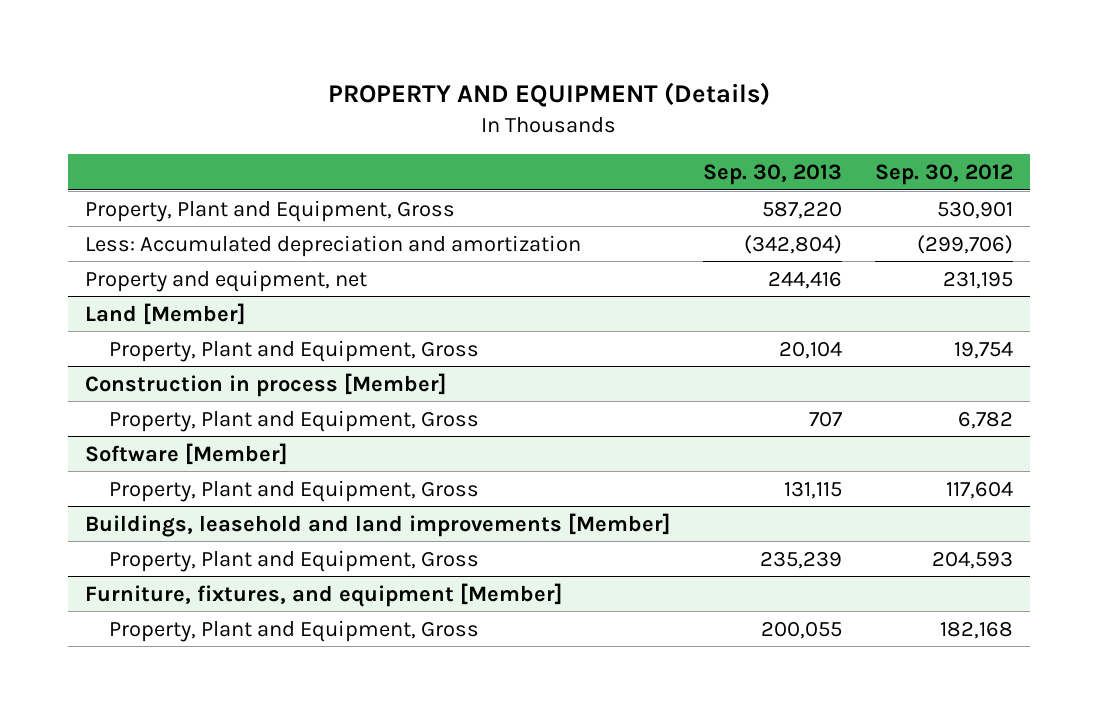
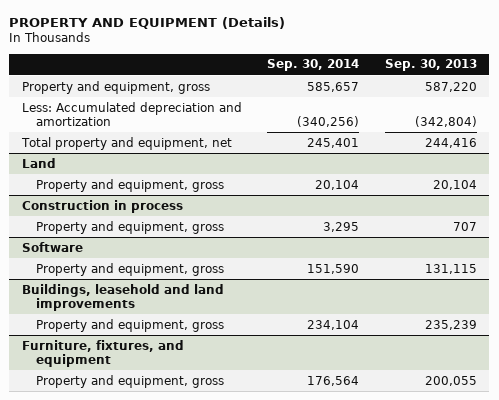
- | Sep. 30, 2013 | Sep. 30, 2012
+ | Sep. 30, 2014 | Sep. 30, 2013
- Property, Plant and Equipment, Gross | 587,220 | 530,901
+ Property and equipment, gross | 585,657 | 587,220
- Property and equipment, net | 244,416 | 231,195
- Land [Member]
- Property, Plant and Equipment, Gross | 20,104 | 19,754
- Construction in process [Member]
- Property, Plant and Equipment, Gross | 707 | 6,782
- Software [Member]
- Property, Plant and Equipment, Gross | 131,115 | 117,604
- Buildings, leasehold and land improvements [Member]
- Property, Plant and Equipment, Gross | 235,239 | 204,593
- Furniture, fixtures, and equipment [Member]
- Property, Plant and Equipment, Gross | 200,055 | 182,168
+ Total property and equipment, net | 245,401 | 244,416
+ Land
+ Property and equipment, gross | 20,104 | 20,104
+ Construction in process
+ Property and equipment, gross | 3,295 | 707
+ Software
+ Property and equipment, gross | 151,590 | 131,115
+ Buildings, leasehold and land improvements
+ Property and equipment, gross | 234,104 | 235,239
+ Furniture, fixtures, and equipment
+ Property and equipment, gross | 176,564 | 200,055

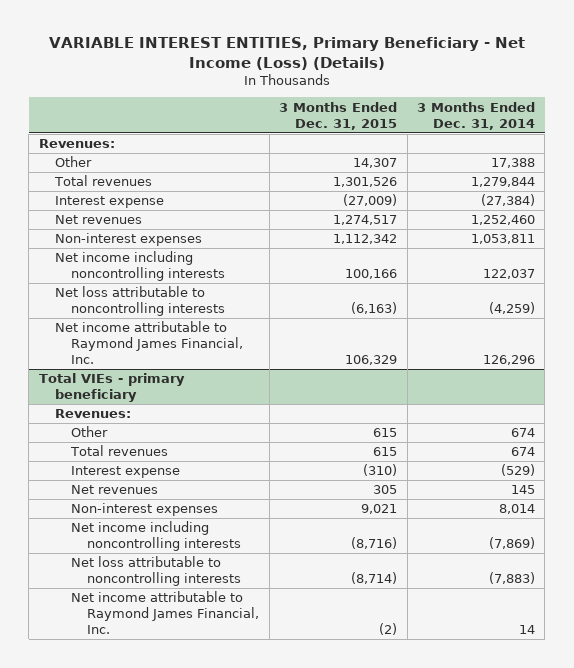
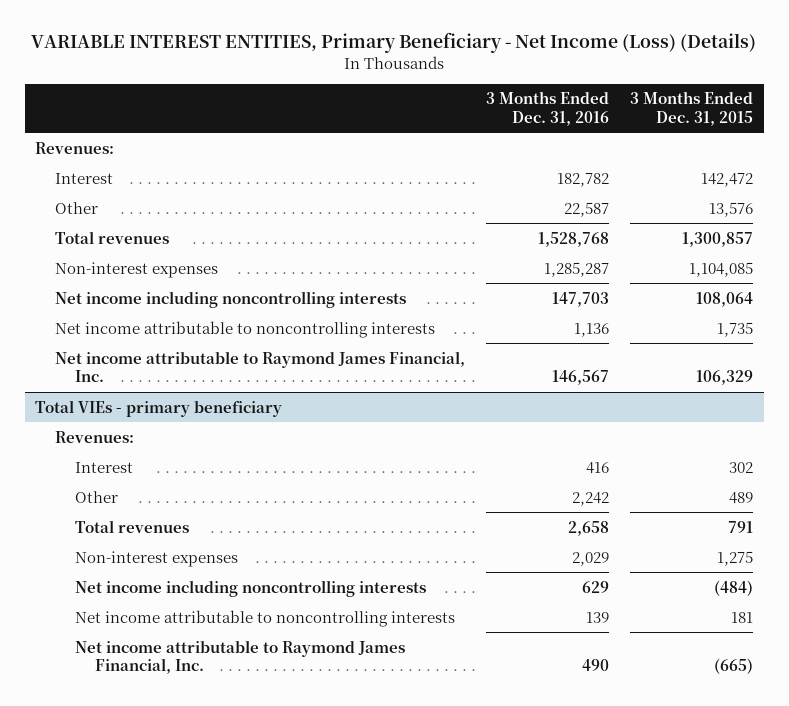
- | 3 Months Ended Dec. 31, 2015 | 3 Months Ended Dec. 31, 2014
+ | 3 Months Ended Dec. 31, 2016 | 3 Months Ended Dec. 31, 2015
- Other | 14,307 | 17,388
- Total revenues | 1,301,526 | 1,279,844
- Interest expense | (27,009) | (27,384)
- Net revenues | 1,274,517 | 1,252,460
- Non-interest expenses | 1,112,342 | 1,053,811
- Net income including noncontrolling interests | 100,166 | 122,037
- Net loss attributable to noncontrolling interests | (6,163) | (4,259)
+ Interest | 182,782 | 142,472
+ Other | 22,587 | 13,576
+ Total revenues | 1,528,768 | 1,300,857
+ Non-interest expenses | 1,285,287 | 1,104,085
+ Net income including noncontrolling interests | 147,703 | 108,064
+ Net income attributable to noncontrolling interests | 1,136 | 1,735
@ Total VIEs - primary beneficiary
- Other | 615 | 674
- Total revenues | 615 | 674
- Interest expense | (310) | (529)
- Net revenues | 305 | 145
- Non-interest expenses | 9,021 | 8,014
- Net income including noncontrolling interests | (8,716) | (7,869)
- Net loss attributable to noncontrolling interests | (8,714) | (7,883)
- Net income attributable to Raymond James Financial, Inc. | (2) | 14
+ Interest | 416 | 302
+ Other | 2,242 | 489
+ Total revenues | 2,658 | 791
+ Non-interest expenses | 2,029 | 1,275
+ Net income including noncontrolling interests | 629 | (484)
+ Net income attributable to noncontrolling interests | 139 | 181
+ Net income attributable to Raymond James Financial, Inc. | 490 | (665)

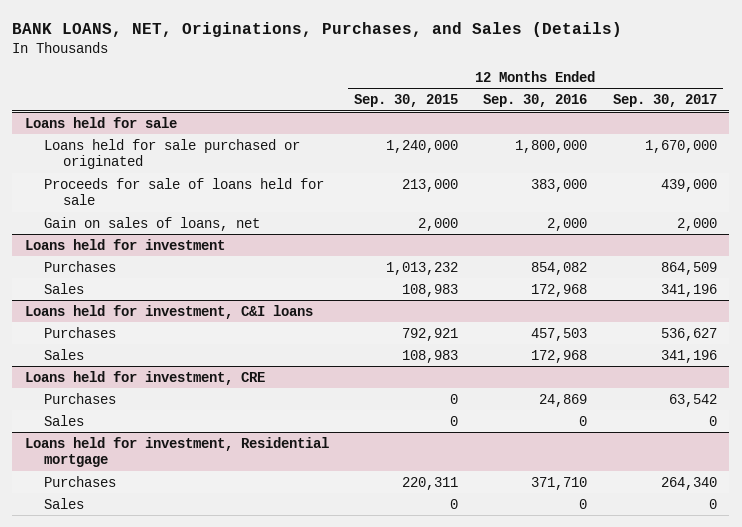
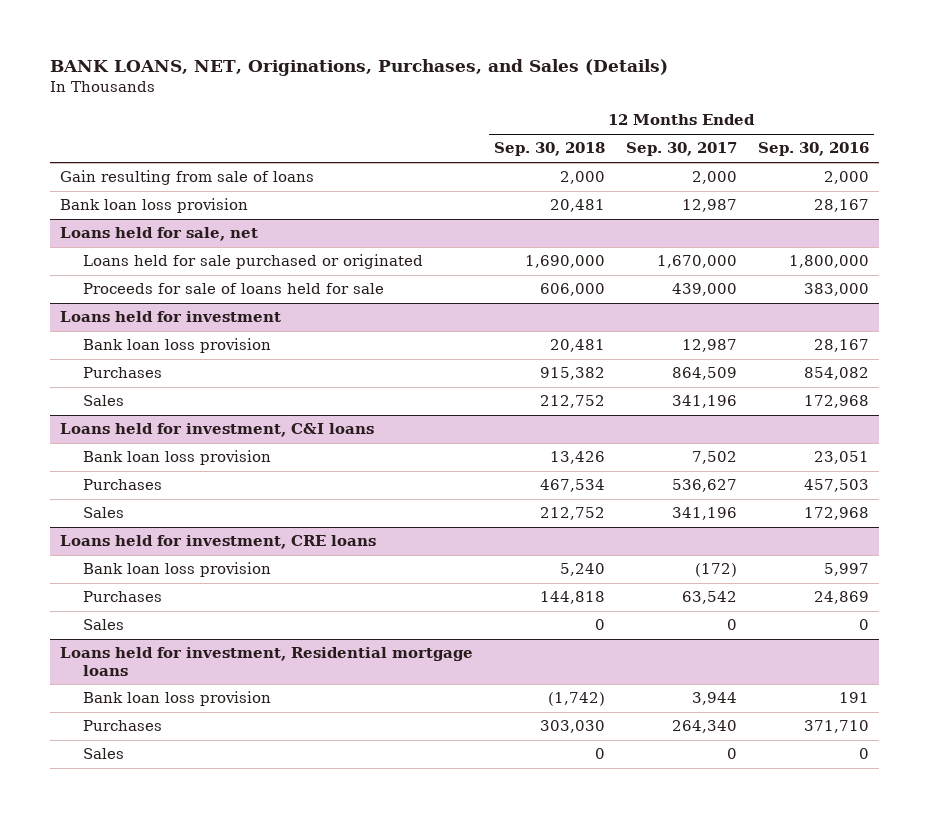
- | 12 Months Ended Sep. 30, 2015 | 12 Months Ended Sep. 30, 2016 | 12 Months Ended Sep. 30, 2017
+ | 12 Months Ended Sep. 30, 2018 | 12 Months Ended Sep. 30, 2017 | 12 Months Ended Sep. 30, 2016
- Loans held for sale
+ Gain resulting from sale of loans | 2,000 | 2,000 | 2,000
+ Bank loan loss provision | 20,481 | 12,987 | 28,167
+ Loans held for sale, net
- Gain on sales of loans, net | 2,000 | 2,000 | 2,000
@ Loans held for investment
+ Bank loan loss provision | 20,481 | 12,987 | 28,167
@ Loans held for investment, C&I loans
+ Bank loan loss provision | 13,426 | 7,502 | 23,051
- Loans held for investment, CRE
+ Loans held for investment, CRE loans
+ Bank loan loss provision | 5,240 | (172) | 5,997
- Loans held for investment, Residential mortgage
+ Loans held for investment, Residential mortgage loans
+ Bank loan loss provision | (1,742) | 3,944 | 191

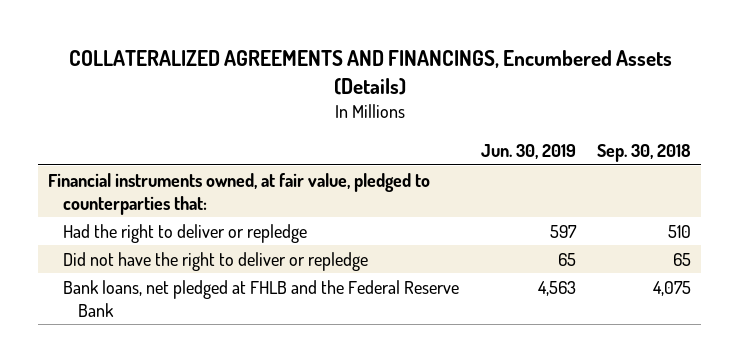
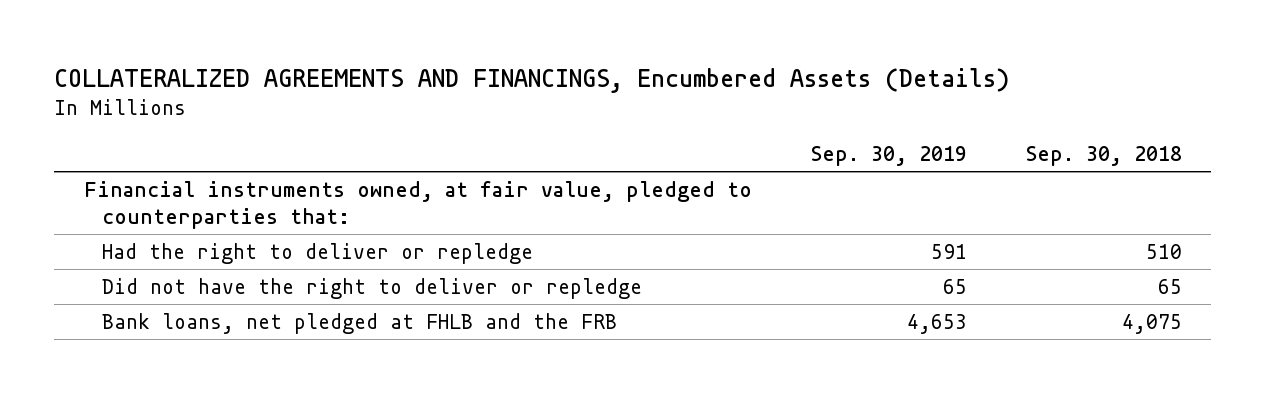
- | Jun. 30, 2019 | Sep. 30, 2018
+ | Sep. 30, 2019 | Sep. 30, 2018
- Bank loans, net pledged at FHLB and the Federal Reserve Bank | 4,563 | 4,075
+ Bank loans, net pledged at FHLB and the FRB | 4,653 | 4,075

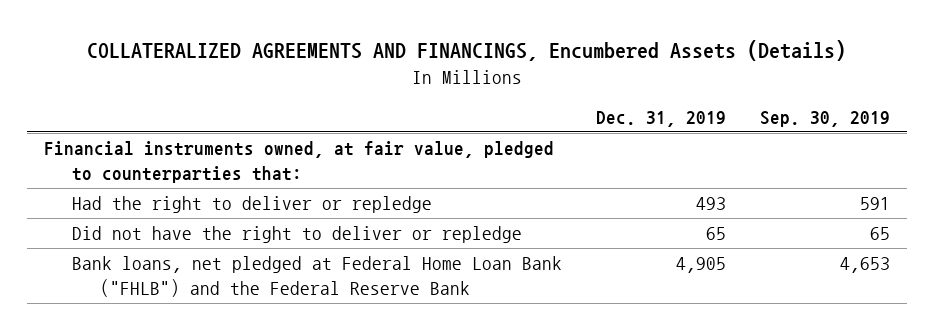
- | Sep. 30, 2019 | Sep. 30, 2018
+ | Dec. 31, 2019 | Sep. 30, 2019
- Bank loans, net pledged at FHLB and the FRB | 4,653 | 4,075
+ Bank loans, net pledged at Federal Home Loan Bank ("FHLB") and the Federal Reserve Bank | 4,905 | 4,653

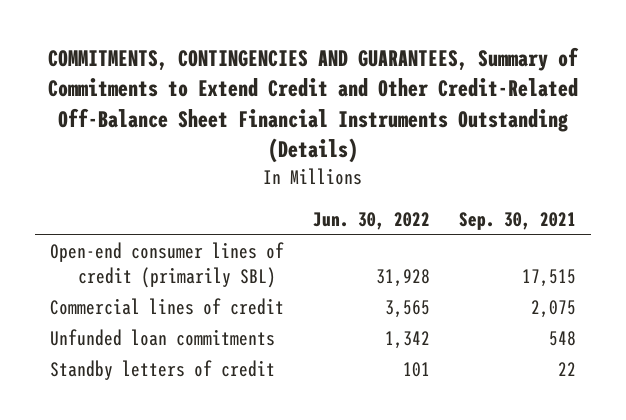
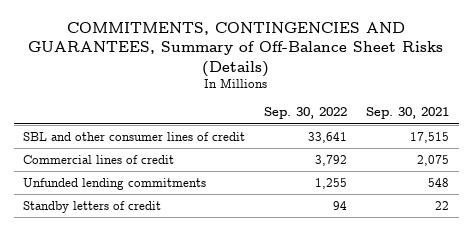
- COMMITMENTS, CONTINGENCIES AND GUARANTEES, Summary of Commitments to Extend Credit and Other Credit-Related Off-Balance Sheet Financial Instruments Outstanding (Details)
+ COMMITMENTS, CONTINGENCIES AND GUARANTEES, Summary of Off-Balance Sheet Risks (Details)
- | Jun. 30, 2022 | Sep. 30, 2021
+ | Sep. 30, 2022 | Sep. 30, 2021
- Open-end consumer lines of credit (primarily SBL) | 31,928 | 17,515
+ SBL and other consumer lines of credit | 33,641 | 17,515
- Unfunded loan commitments | 1,342 | 548
+ Unfunded lending commitments | 1,255 | 548

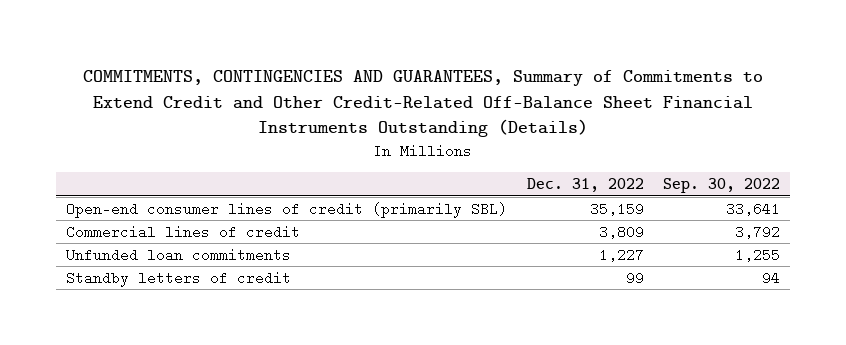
- COMMITMENTS, CONTINGENCIES AND GUARANTEES, Summary of Off-Balance Sheet Risks (Details)
+ COMMITMENTS, CONTINGENCIES AND GUARANTEES, Summary of Commitments to Extend Credit and Other Credit-Related Off-Balance Sheet Financial Instruments Outstanding (Details)
- | Sep. 30, 2022 | Sep. 30, 2021
+ | Dec. 31, 2022 | Sep. 30, 2022
- SBL and other consumer lines of credit | 33,641 | 17,515
+ Open-end consumer lines of credit (primarily SBL) | 35,159 | 33,641
- Unfunded lending commitments | 1,255 | 548
+ Unfunded loan commitments | 1,227 | 1,255

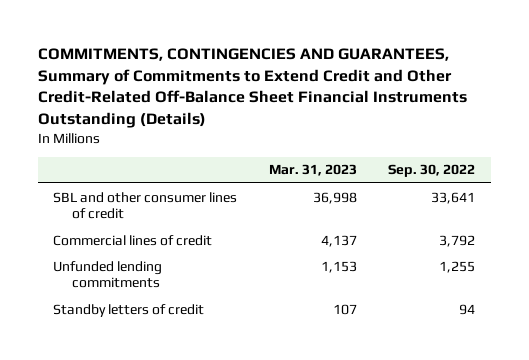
- | Dec. 31, 2022 | Sep. 30, 2022
+ | Mar. 31, 2023 | Sep. 30, 2022
- Open-end consumer lines of credit (primarily SBL) | 35,159 | 33,641
+ SBL and other consumer lines of credit | 36,998 | 33,641
- Unfunded loan commitments | 1,227 | 1,255
+ Unfunded lending commitments | 1,153 | 1,255

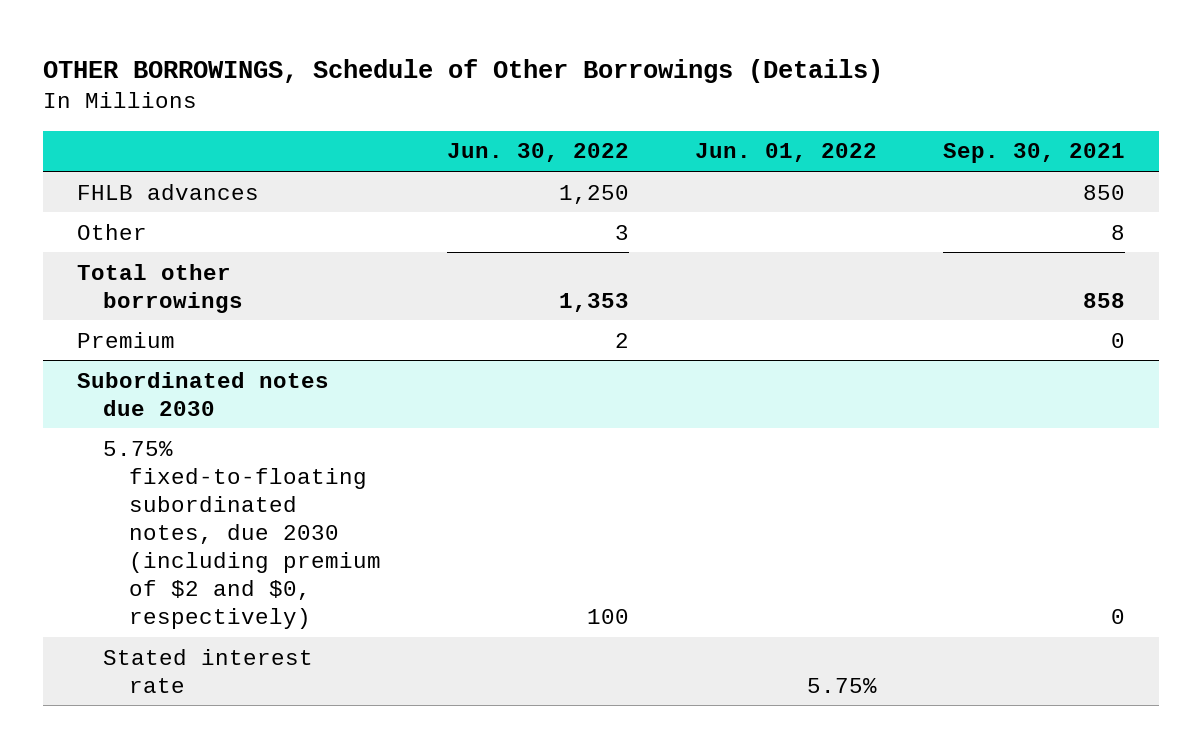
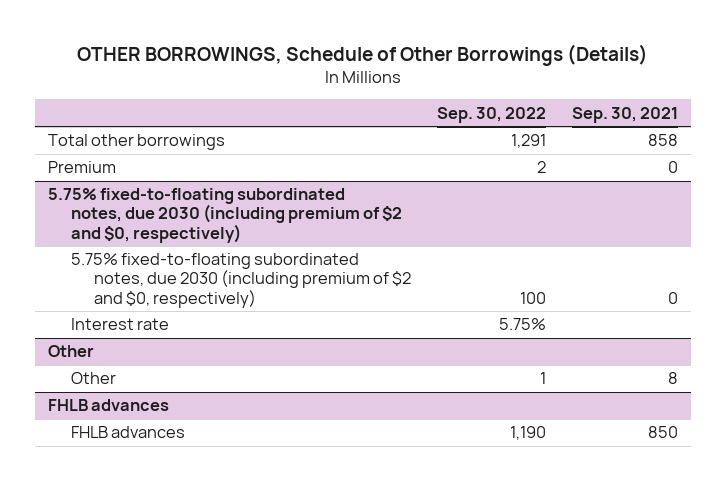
- | Jun. 30, 2022 | Jun. 01, 2022 | Sep. 30, 2021
+ | Sep. 30, 2022 | Sep. 30, 2021
- FHLB advances | 1,250 | | 850
- Other | 3 | | 8
- Subordinated notes due 2030
+ 5.75% fixed-to-floating subordinated notes, due 2030 (including premium of $2 and $0, respectively)
- Stated interest rate | | 5.75% |
+ Interest rate | 5.75% |
+ Other
+ Other | 1 | 8
+ FHLB advances
+ FHLB advances | 1,190 | 850

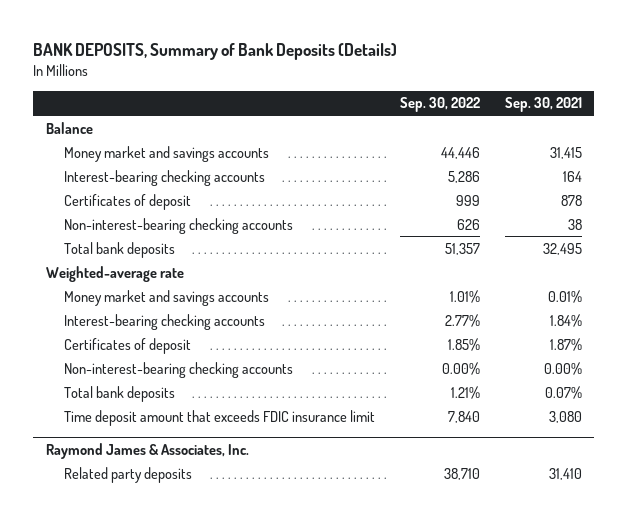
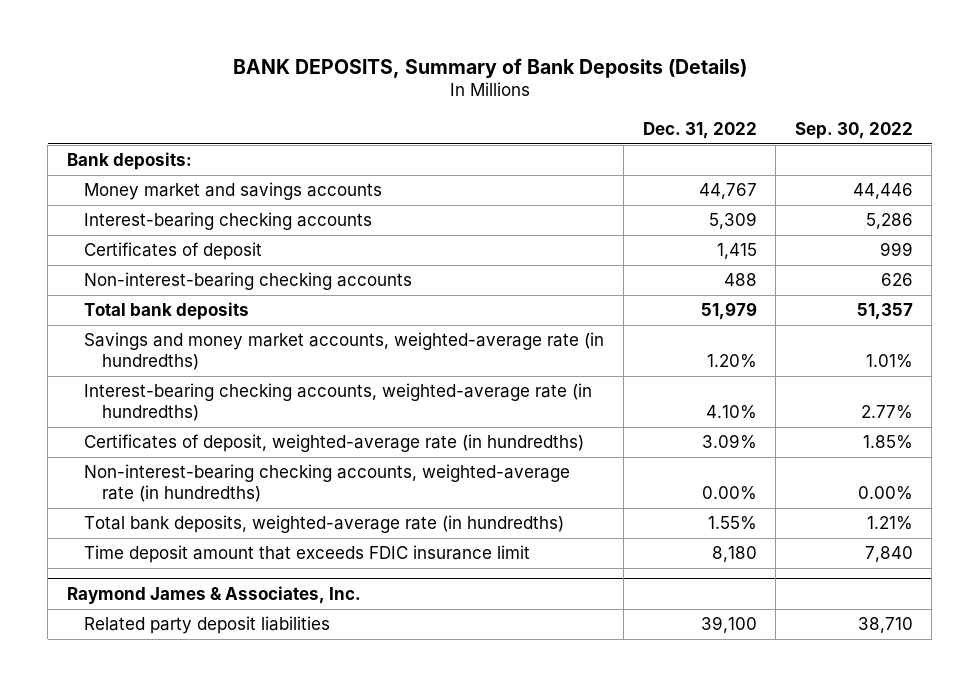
- | Sep. 30, 2022 | Sep. 30, 2021
+ | Dec. 31, 2022 | Sep. 30, 2022
- Balance
+ Bank deposits:
- Weighted-average rate
- Money market and savings accounts | 1.01% | 0.01%
- Interest-bearing checking accounts | 2.77% | 1.84%
- Certificates of deposit | 1.85% | 1.87%
- Non-interest-bearing checking accounts | 0.00% | 0.00%
- Total bank deposits | 1.21% | 0.07%
+ Savings and money market accounts, weighted-average rate (in hundredths) | 1.20% | 1.01%
+ Interest-bearing checking accounts, weighted-average rate (in hundredths) | 4.10% | 2.77%
+ Certificates of deposit, weighted-average rate (in hundredths) | 3.09% | 1.85%
+ Non-interest-bearing checking accounts, weighted-average rate (in hundredths) | 0.00% | 0.00%
+ Total bank deposits, weighted-average rate (in hundredths) | 1.55% | 1.21%
@ Raymond James & Associates, Inc.
- Related party deposits | 38,710 | 31,410
+ Related party deposit liabilities | 39,100 | 38,710

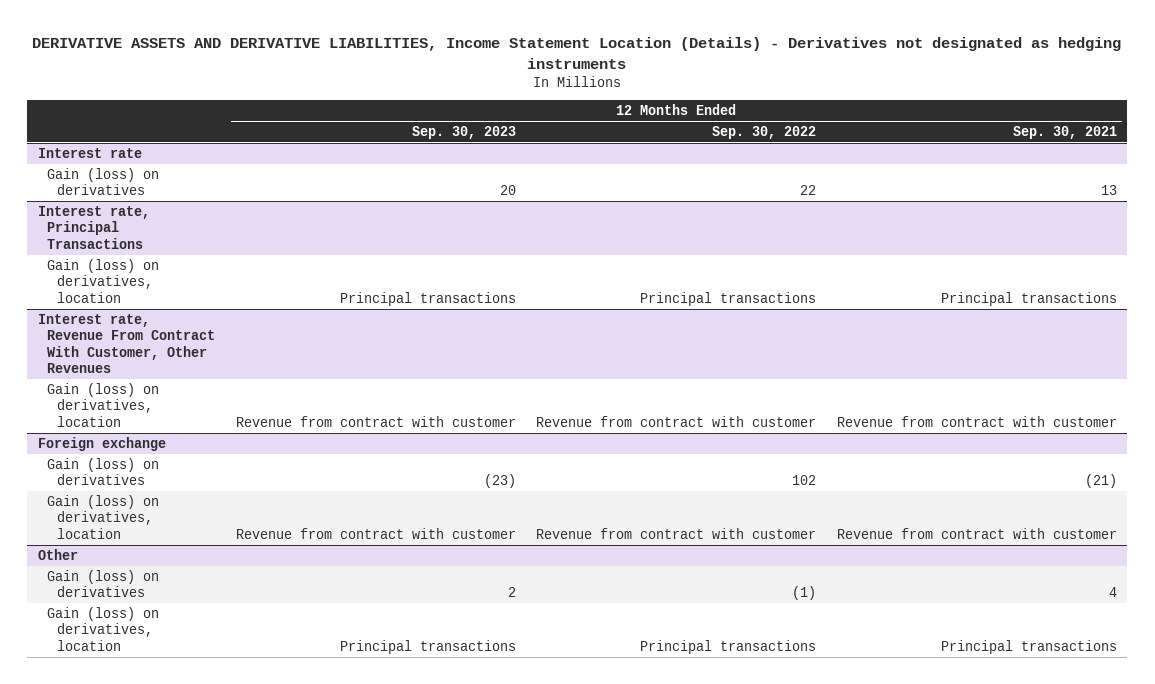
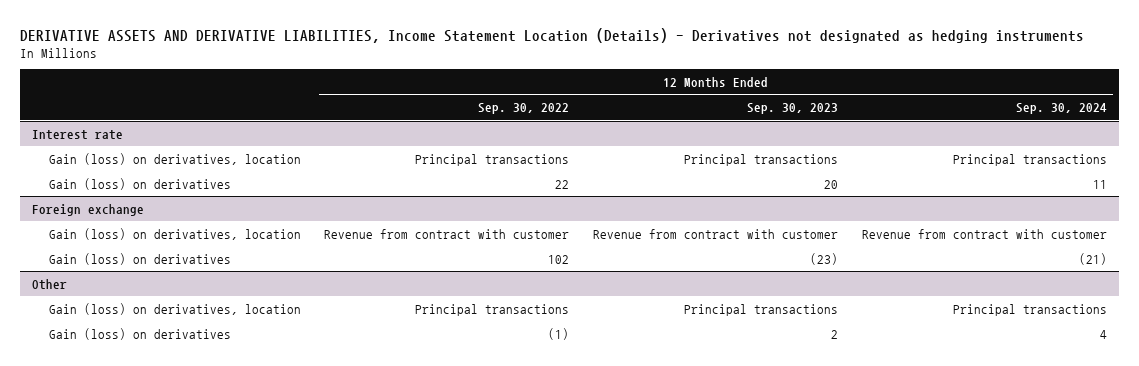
- | 12 Months Ended Sep. 30, 2023 | 12 Months Ended Sep. 30, 2022 | 12 Months Ended Sep. 30, 2021
+ | 12 Months Ended Sep. 30, 2022 | 12 Months Ended Sep. 30, 2023 | 12 Months Ended Sep. 30, 2024
- Interest rate, Principal Transactions
- Interest rate, Revenue From Contract With Customer, Other Revenues
- Gain (loss) on derivatives, location | Revenue from contract with customer | Revenue from contract with customer | Revenue from contract with customer
@ Interest rate
moved down: Gain (loss) on derivatives | 22 | 20 | 11
@ Foreign exchange
moved down: Gain (loss) on derivatives | 102 | (23) | (21)
@ Other
moved down: Gain (loss) on derivatives | (1) | 2 | 4

